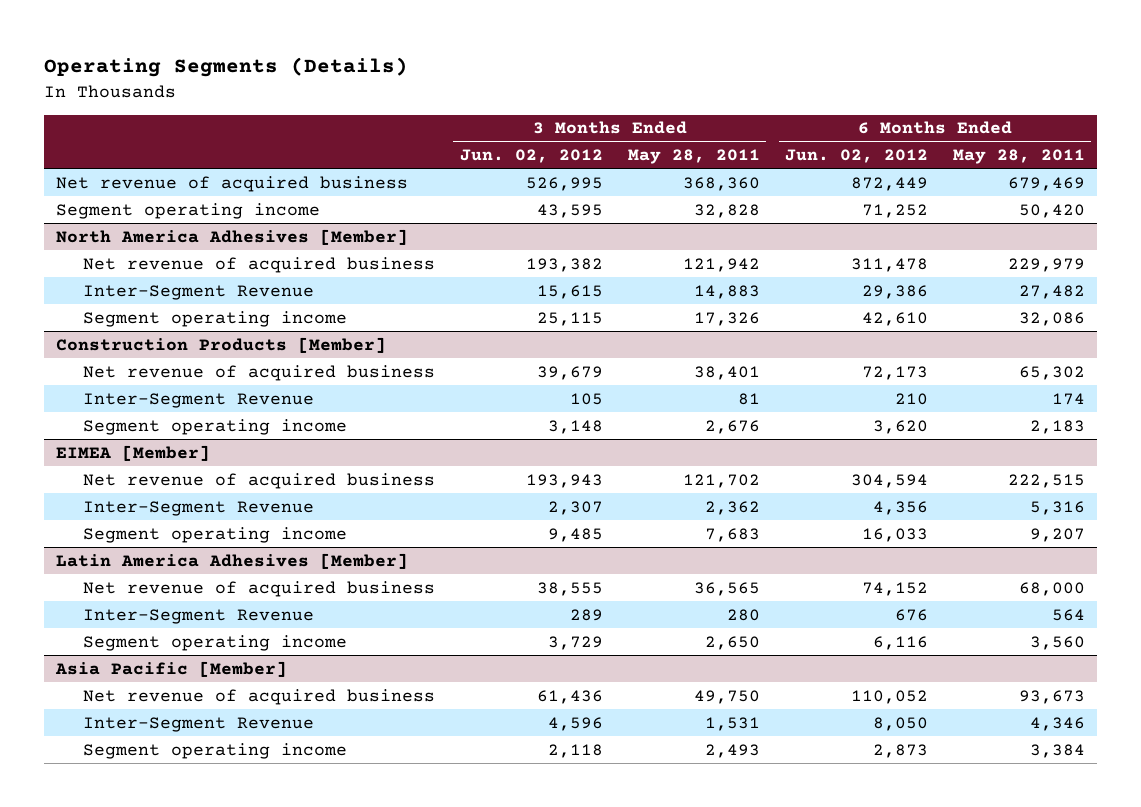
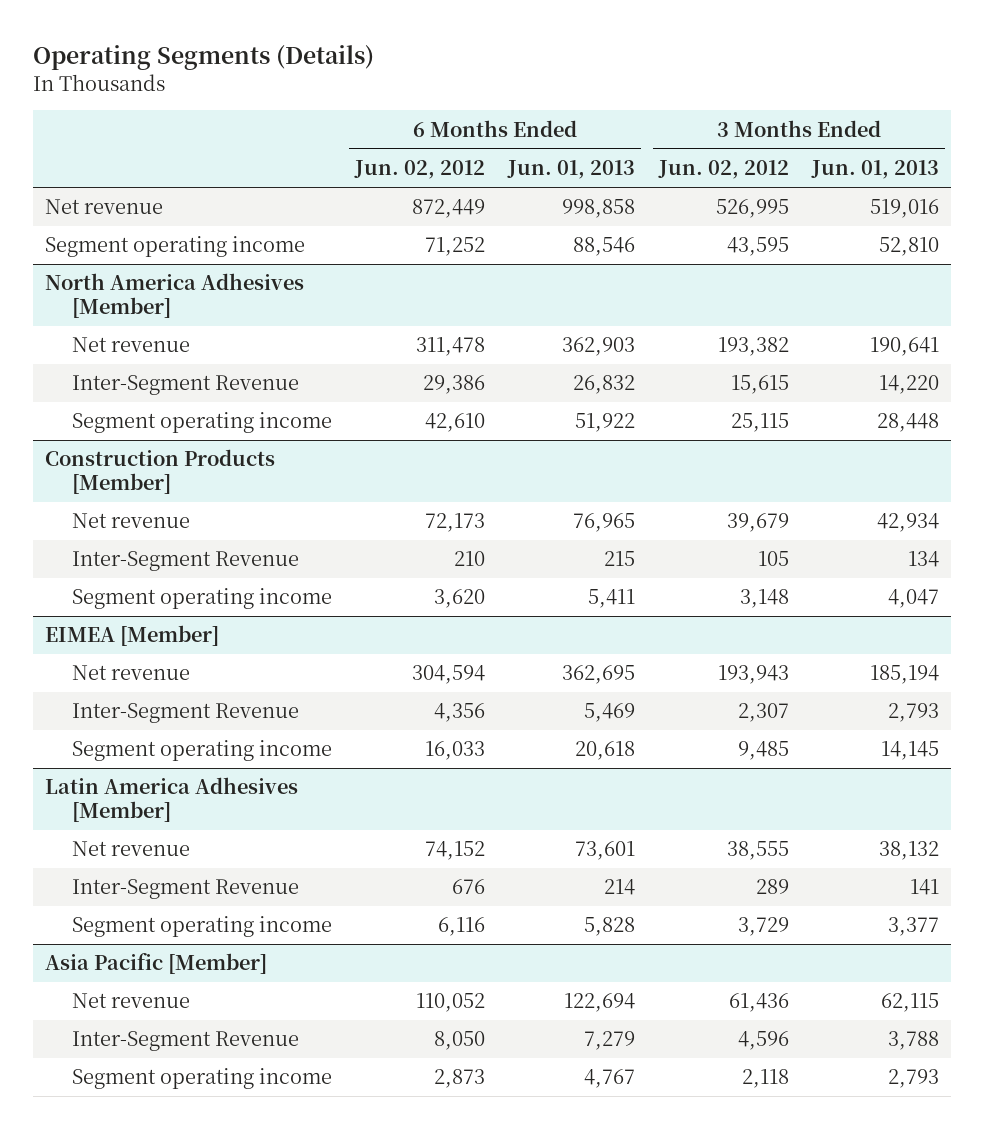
- | 3 Months Ended Jun. 02, 2012 | 3 Months Ended May 28, 2011 | 6 Months Ended Jun. 02, 2012 | 6 Months Ended May 28, 2011
+ | 6 Months Ended Jun. 02, 2012 | 6 Months Ended Jun. 01, 2013 | 3 Months Ended Jun. 02, 2012 | 3 Months Ended Jun. 01, 2013
- Net revenue of acquired business | 526,995 | 368,360 | 872,449 | 679,469
+ Net revenue | 872,449 | 998,858 | 526,995 | 519,016
@ North America Adhesives [Member]
- Net revenue of acquired business | 193,382 | 121,942 | 311,478 | 229,979
+ Net revenue | 311,478 | 362,903 | 193,382 | 190,641
@ Construction Products [Member]
- Net revenue of acquired business | 39,679 | 38,401 | 72,173 | 65,302
+ Net revenue | 72,173 | 76,965 | 39,679 | 42,934
@ EIMEA [Member]
- Net revenue of acquired business | 193,943 | 121,702 | 304,594 | 222,515
+ Net revenue | 304,594 | 362,695 | 193,943 | 185,194
@ Latin America Adhesives [Member]
- Net revenue of acquired business | 38,555 | 36,565 | 74,152 | 68,000
+ Net revenue | 74,152 | 73,601 | 38,555 | 38,132
@ Asia Pacific [Member]
- Net revenue of acquired business | 61,436 | 49,750 | 110,052 | 93,673
+ Net revenue | 110,052 | 122,694 | 61,436 | 62,115

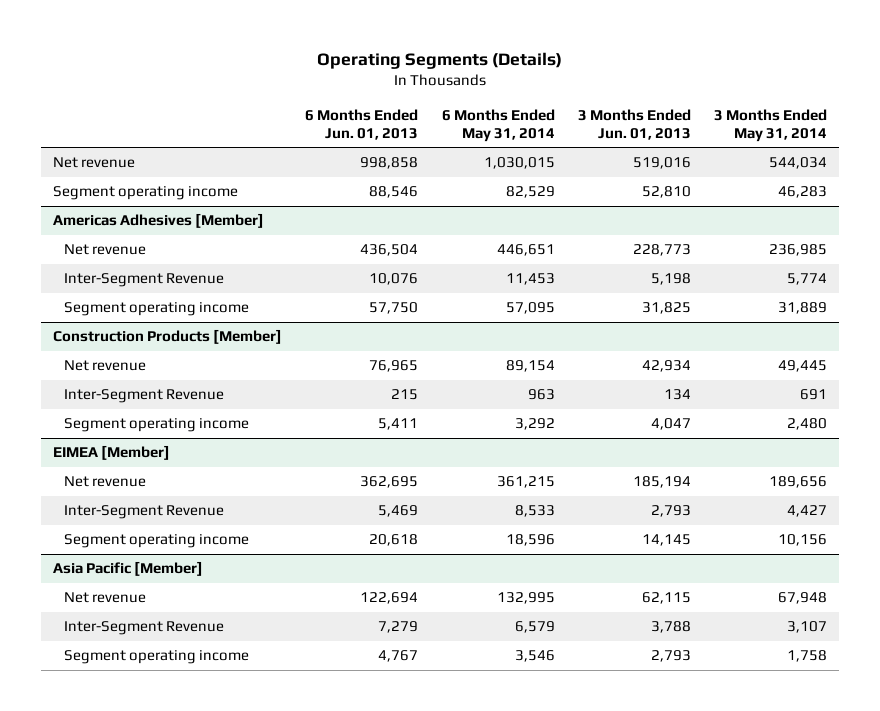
- | 6 Months Ended Jun. 02, 2012 | 6 Months Ended Jun. 01, 2013 | 3 Months Ended Jun. 02, 2012 | 3 Months Ended Jun. 01, 2013
+ | 6 Months Ended Jun. 01, 2013 | 6 Months Ended May 31, 2014 | 3 Months Ended Jun. 01, 2013 | 3 Months Ended May 31, 2014
- North America Adhesives [Member]
- Net revenue | 311,478 | 362,903 | 193,382 | 190,641
- Inter-Segment Revenue | 29,386 | 26,832 | 15,615 | 14,220
- Segment operating income | 42,610 | 51,922 | 25,115 | 28,448
+ Americas Adhesives [Member]
+ Net revenue | 436,504 | 446,651 | 228,773 | 236,985
+ Inter-Segment Revenue | 10,076 | 11,453 | 5,198 | 5,774
+ Segment operating income | 57,750 | 57,095 | 31,825 | 31,889
- Latin America Adhesives [Member]
- Net revenue | 74,152 | 73,601 | 38,555 | 38,132
- Inter-Segment Revenue | 676 | 214 | 289 | 141
- Segment operating income | 6,116 | 5,828 | 3,729 | 3,377

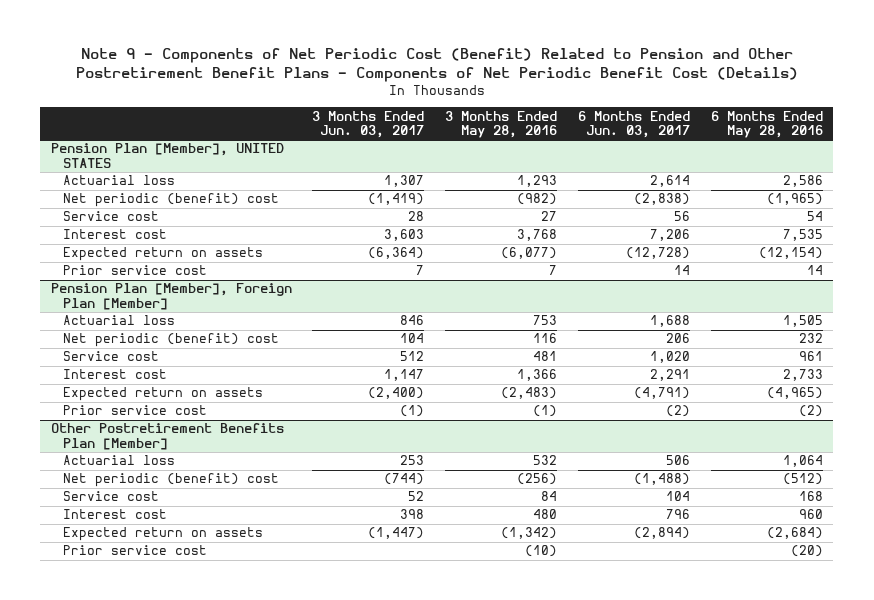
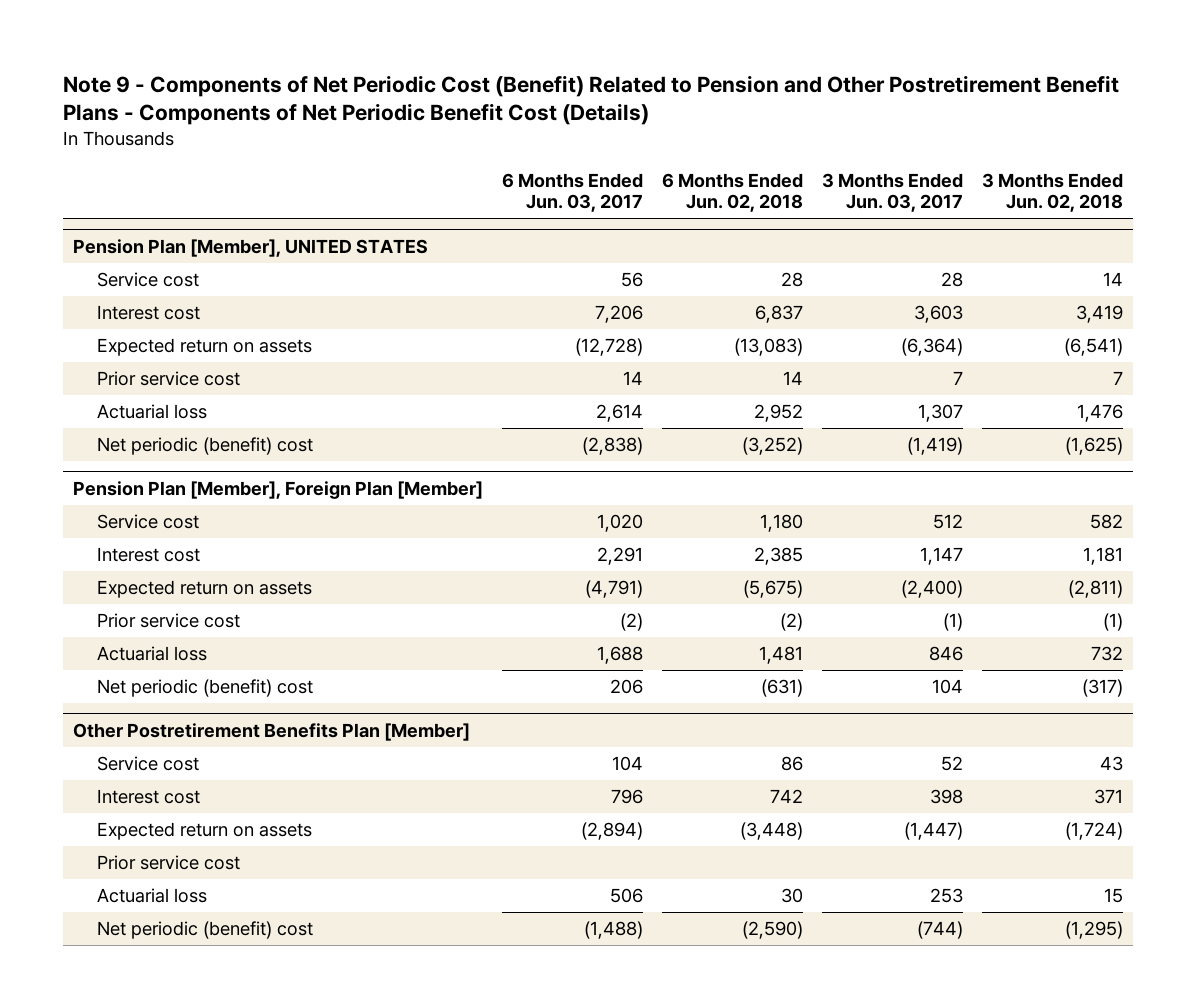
- | 3 Months Ended Jun. 03, 2017 | 3 Months Ended May 28, 2016 | 6 Months Ended Jun. 03, 2017 | 6 Months Ended May 28, 2016
+ | 6 Months Ended Jun. 03, 2017 | 6 Months Ended Jun. 02, 2018 | 3 Months Ended Jun. 03, 2017 | 3 Months Ended Jun. 02, 2018
@ Pension Plan [Member], UNITED STATES
moved down: Actuarial loss | 2,614 | 2,952 | 1,307 | 1,476
moved down: Net periodic (benefit) cost | (2,838) | (3,252) | (1,419) | (1,625)
@ Pension Plan [Member], Foreign Plan [Member]
moved down: Actuarial loss | 1,688 | 1,481 | 846 | 732
moved down: Net periodic (benefit) cost | 206 | (631) | 104 | (317)
@ Other Postretirement Benefits Plan [Member]
moved down: Actuarial loss | 506 | 30 | 253 | 15
moved down: Net periodic (benefit) cost | (1,488) | (2,590) | (744) | (1,295)

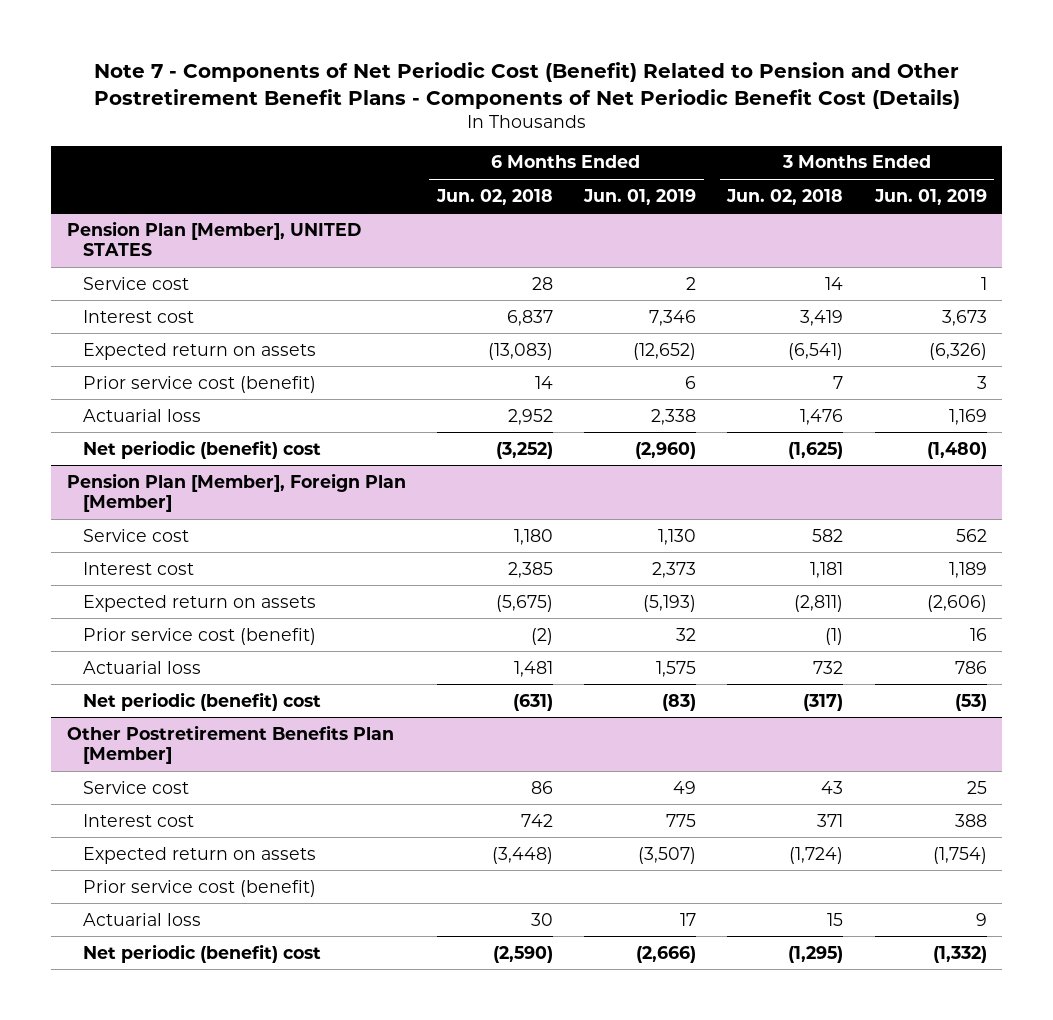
- Note 9 - Components of Net Periodic Cost (Benefit) Related to Pension and Other Postretirement Benefit Plans - Components of Net Periodic Benefit Cost (Details)
+ Note 7 - Components of Net Periodic Cost (Benefit) Related to Pension and Other Postretirement Benefit Plans - Components of Net Periodic Benefit Cost (Details)
- | 6 Months Ended Jun. 03, 2017 | 6 Months Ended Jun. 02, 2018 | 3 Months Ended Jun. 03, 2017 | 3 Months Ended Jun. 02, 2018
+ | 6 Months Ended Jun. 02, 2018 | 6 Months Ended Jun. 01, 2019 | 3 Months Ended Jun. 02, 2018 | 3 Months Ended Jun. 01, 2019
@ Pension Plan [Member], UNITED STATES
- Prior service cost | 14 | 14 | 7 | 7
+ Prior service cost (benefit) | 14 | 6 | 7 | 3
@ Pension Plan [Member], Foreign Plan [Member]
- Prior service cost | (2) | (2) | (1) | (1)
+ Prior service cost (benefit) | (2) | 32 | (1) | 16
@ Other Postretirement Benefits Plan [Member]
- Prior service cost
+ Prior service cost (benefit)

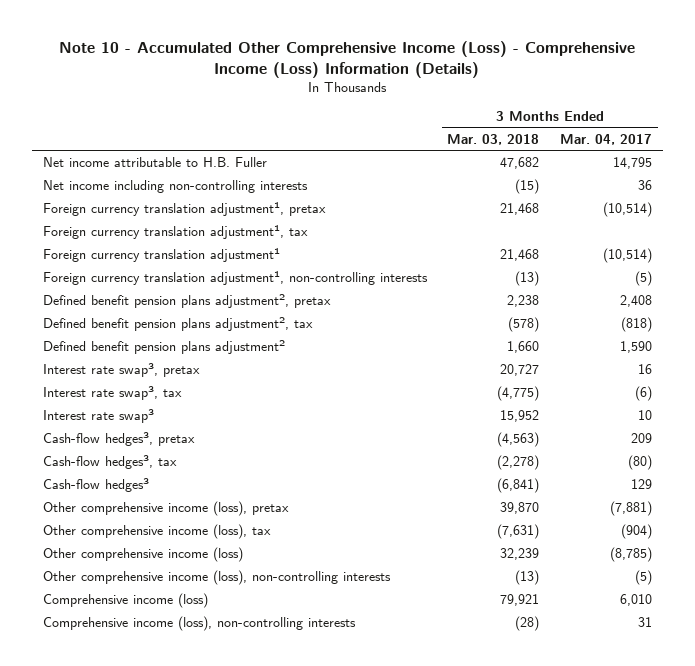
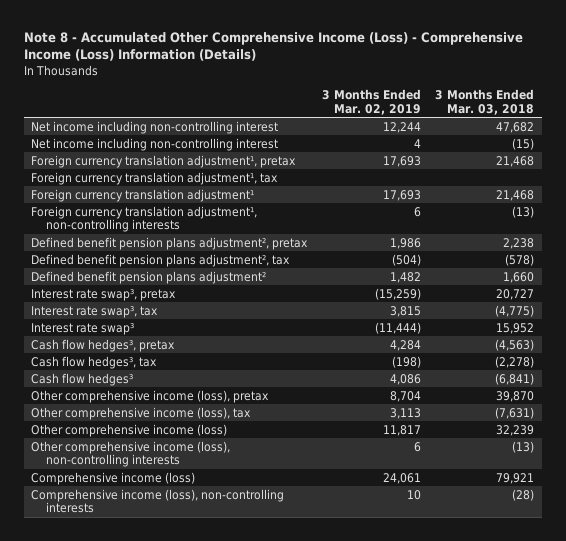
- Note 10 - Accumulated Other Comprehensive Income (Loss) - Comprehensive Income (Loss) Information (Details)
+ Note 8 - Accumulated Other Comprehensive Income (Loss) - Comprehensive Income (Loss) Information (Details)
- | 3 Months Ended Mar. 03, 2018 | 3 Months Ended Mar. 04, 2017
+ | 3 Months Ended Mar. 02, 2019 | 3 Months Ended Mar. 03, 2018
- Net income attributable to H.B. Fuller | 47,682 | 14,795
- Net income including non-controlling interests | (15) | 36
+ Net income including non-controlling interest | 12,244 | 47,682
+ Net income including non-controlling interest | 4 | (15)
- Cash-flow hedges³, pretax | (4,563) | 209
- Cash-flow hedges³, tax | (2,278) | (80)
- Cash-flow hedges³ | (6,841) | 129
+ Cash flow hedges³, pretax | 4,284 | (4,563)
+ Cash flow hedges³, tax | (198) | (2,278)
+ Cash flow hedges³ | 4,086 | (6,841)

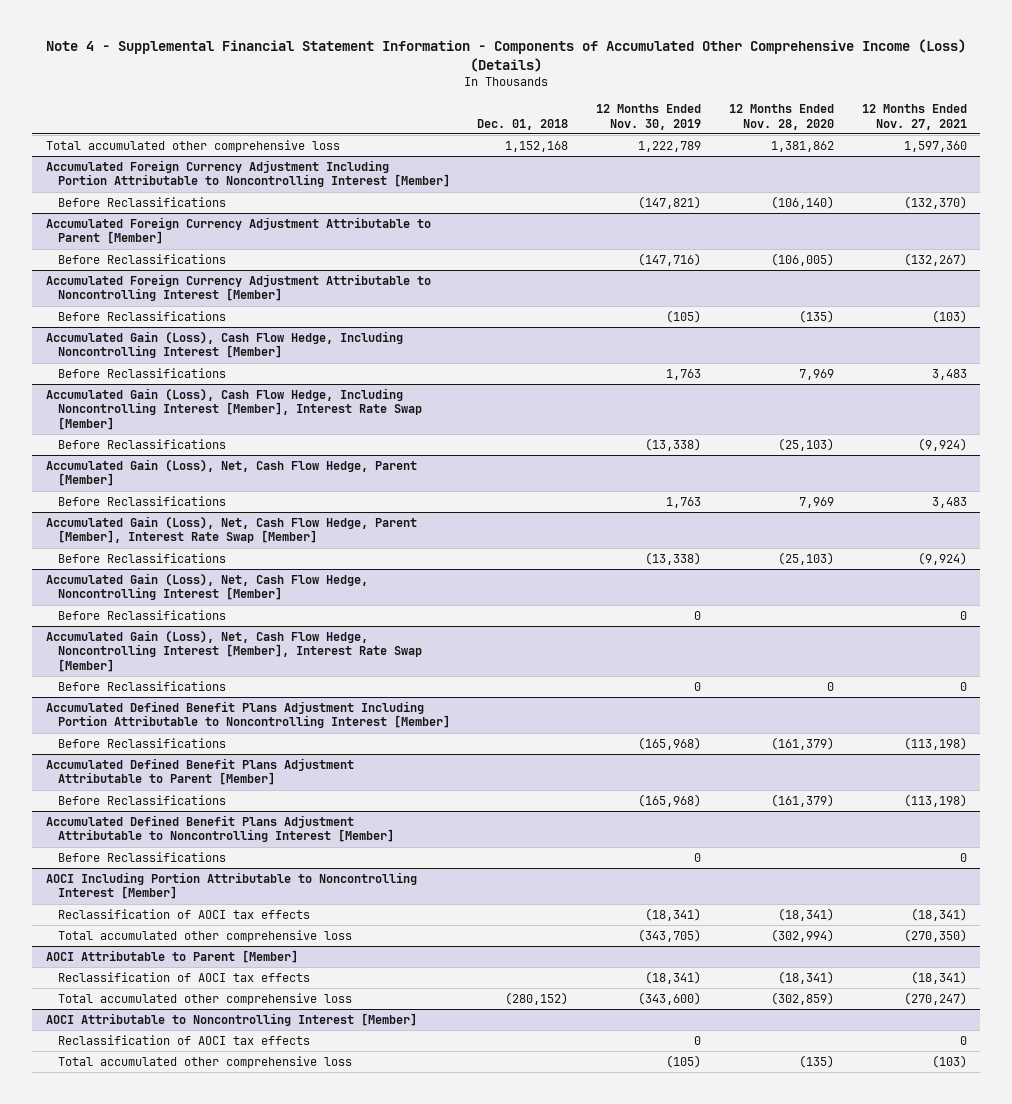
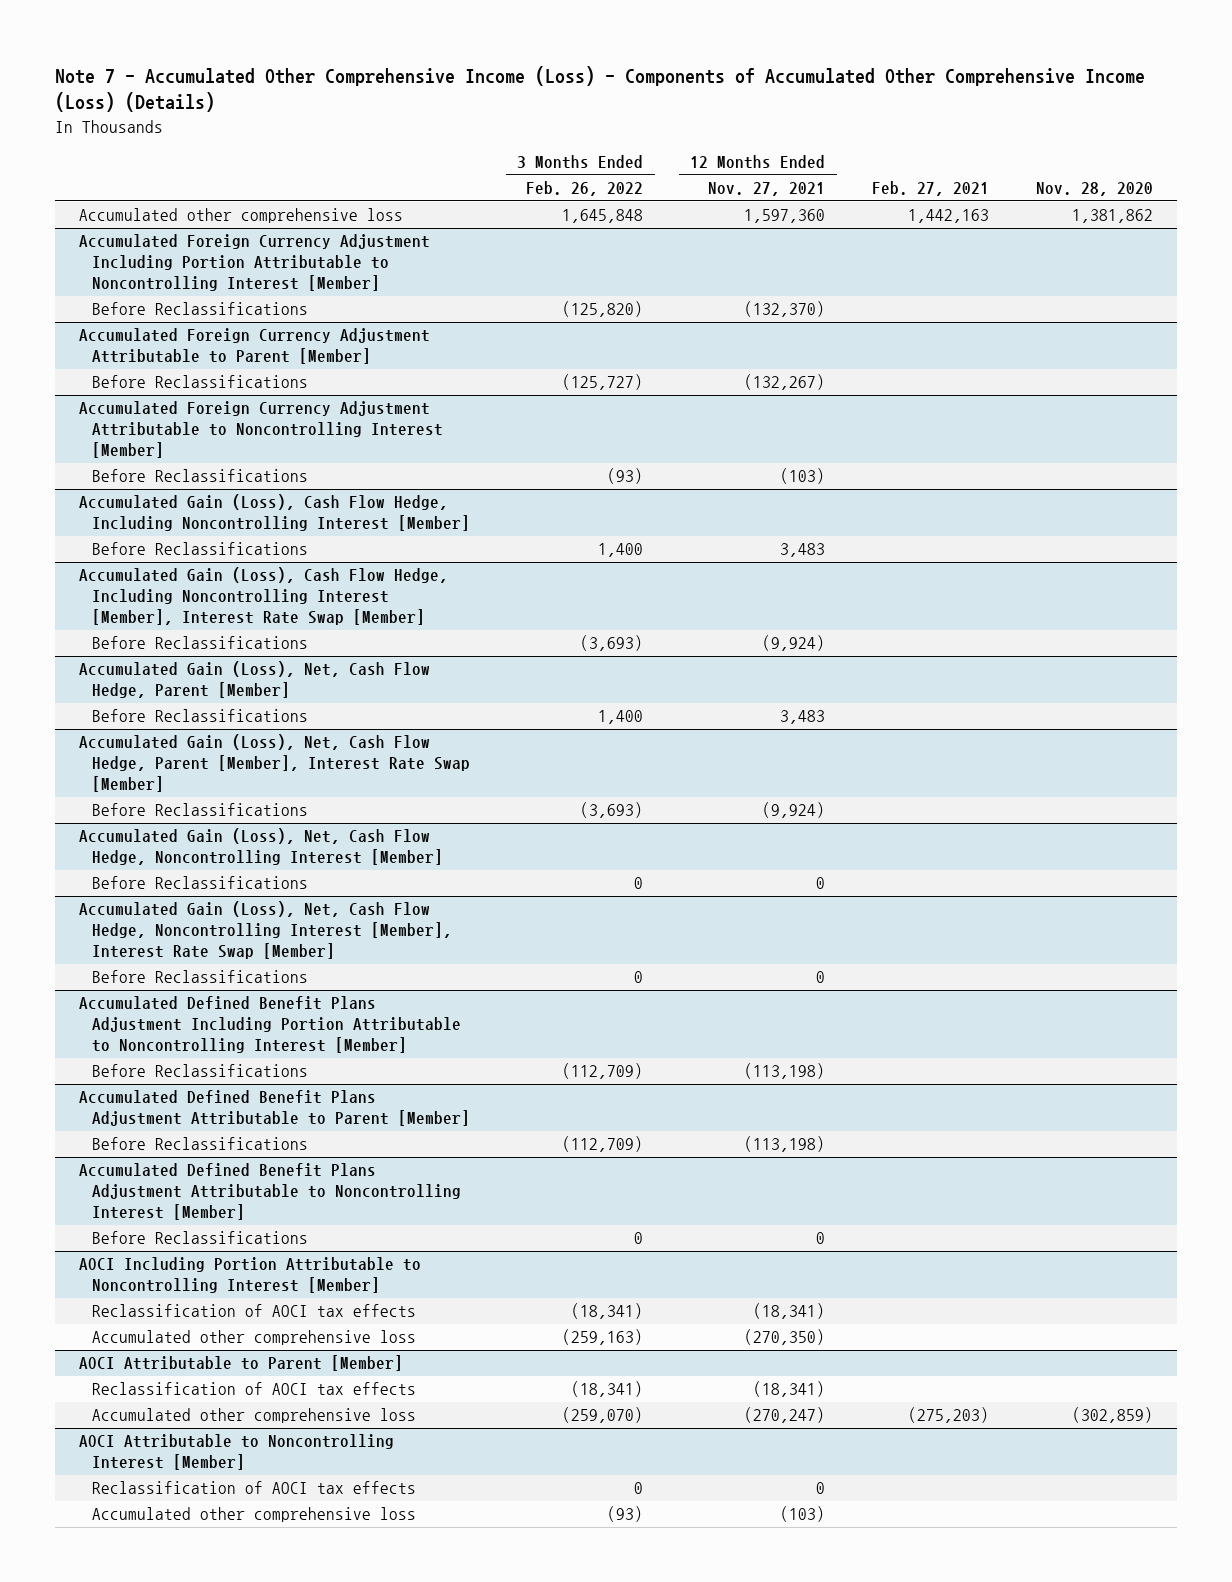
- Note 4 - Supplemental Financial Statement Information - Components of Accumulated Other Comprehensive Income (Loss) (Details)
+ Note 7 - Accumulated Other Comprehensive Income (Loss) - Components of Accumulated Other Comprehensive Income (Loss) (Details)
- | Dec. 01, 2018 | 12 Months Ended Nov. 30, 2019 | 12 Months Ended Nov. 28, 2020 | 12 Months Ended Nov. 27, 2021
+ | 3 Months Ended Feb. 26, 2022 | 12 Months Ended Nov. 27, 2021 | Feb. 27, 2021 | Nov. 28, 2020
- Total accumulated other comprehensive loss | 1,152,168 | 1,222,789 | 1,381,862 | 1,597,360
+ Accumulated other comprehensive loss | 1,645,848 | 1,597,360 | 1,442,163 | 1,381,862
@ AOCI Including Portion Attributable to Noncontrolling Interest [Member]
- Total accumulated other comprehensive loss | | (343,705) | (302,994) | (270,350)
+ Accumulated other comprehensive loss | (259,163) | (270,350) | |
@ AOCI Attributable to Parent [Member]
- Total accumulated other comprehensive loss | (280,152) | (343,600) | (302,859) | (270,247)
+ Accumulated other comprehensive loss | (259,070) | (270,247) | (275,203) | (302,859)
@ AOCI Attributable to Noncontrolling Interest [Member]
- Total accumulated other comprehensive loss | | (105) | (135) | (103)
+ Accumulated other comprehensive loss | (93) | (103) | |

